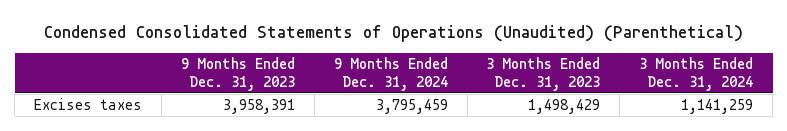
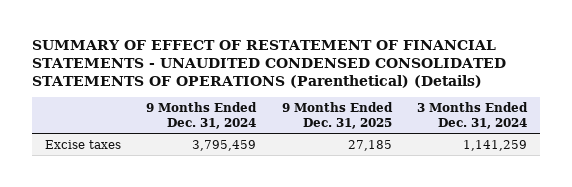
- Condensed Consolidated Statements of Operations (Unaudited) (Parenthetical)
+ SUMMARY OF EFFECT OF RESTATEMENT OF FINANCIAL STATEMENTS - UNAUDITED CONDENSED CONSOLIDATED STATEMENTS OF OPERATIONS (Parenthetical) (Details)
- | 9 Months Ended Dec. 31, 2023 | 9 Months Ended Dec. 31, 2024 | 3 Months Ended Dec. 31, 2023 | 3 Months Ended Dec. 31, 2024
+ | 9 Months Ended Dec. 31, 2024 | 9 Months Ended Dec. 31, 2025 | 3 Months Ended Dec. 31, 2024
- Excises taxes | 3,958,391 | 3,795,459 | 1,498,429 | 1,141,259
+ Excise taxes | 3,795,459 | 27,185 | 1,141,259

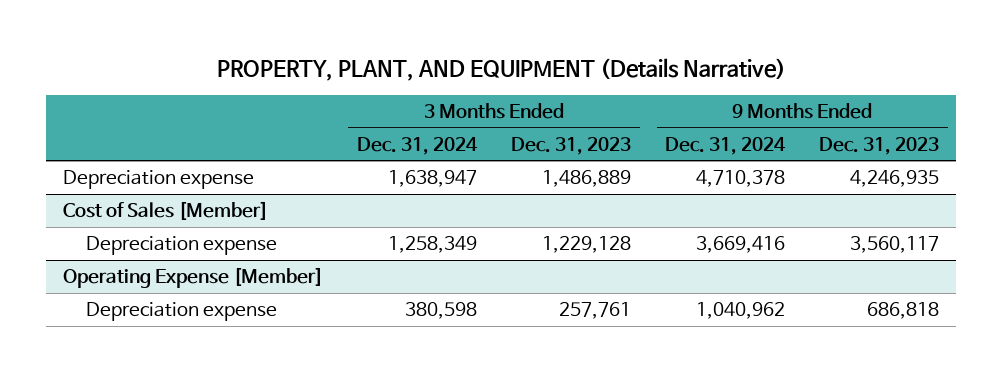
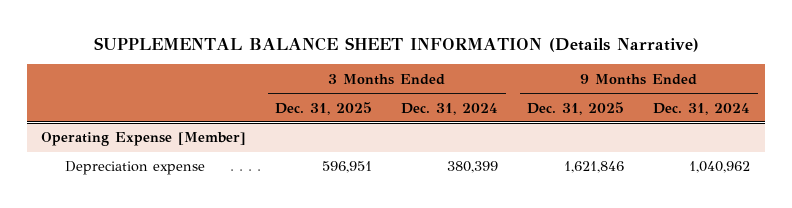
- PROPERTY, PLANT, AND EQUIPMENT (Details Narrative)
+ SUPPLEMENTAL BALANCE SHEET INFORMATION (Details Narrative)
- | 3 Months Ended Dec. 31, 2024 | 3 Months Ended Dec. 31, 2023 | 9 Months Ended Dec. 31, 2024 | 9 Months Ended Dec. 31, 2023
+ | 3 Months Ended Dec. 31, 2025 | 3 Months Ended Dec. 31, 2024 | 9 Months Ended Dec. 31, 2025 | 9 Months Ended Dec. 31, 2024
- Depreciation expense | 1,638,947 | 1,486,889 | 4,710,378 | 4,246,935
- Cost of Sales [Member]
- Depreciation expense | 1,258,349 | 1,229,128 | 3,669,416 | 3,560,117
@ Operating Expense [Member]
- Depreciation expense | 380,598 | 257,761 | 1,040,962 | 686,818
+ Depreciation expense | 596,951 | 380,399 | 1,621,846 | 1,040,962

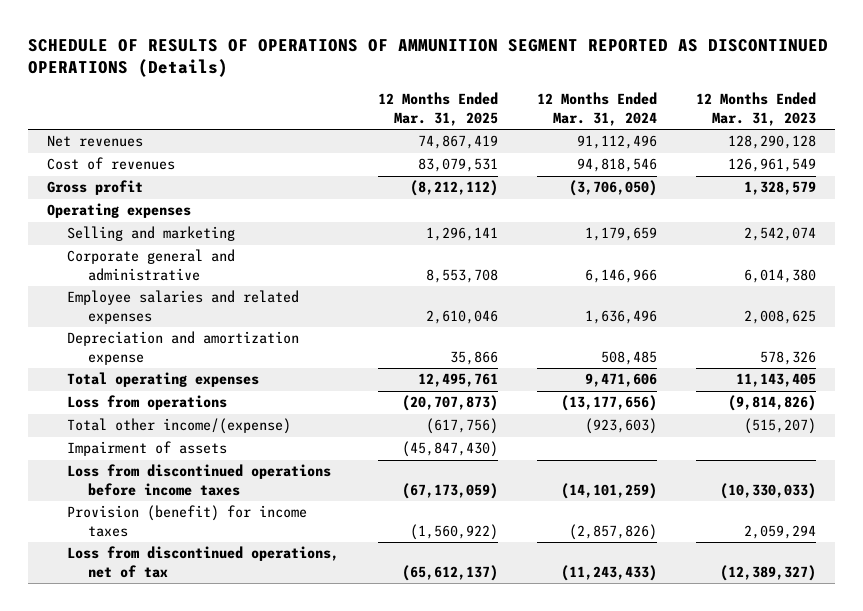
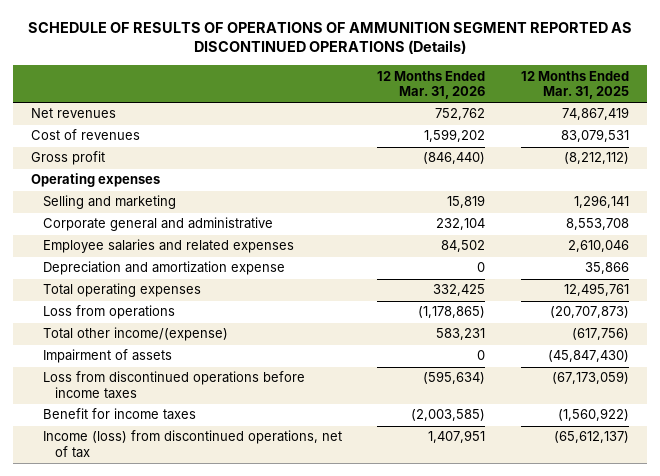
- | 12 Months Ended Mar. 31, 2025 | 12 Months Ended Mar. 31, 2024 | 12 Months Ended Mar. 31, 2023
+ | 12 Months Ended Mar. 31, 2026 | 12 Months Ended Mar. 31, 2025
- Provision (benefit) for income taxes | (1,560,922) | (2,857,826) | 2,059,294
- Loss from discontinued operations, net of tax | (65,612,137) | (11,243,433) | (12,389,327)
+ Benefit for income taxes | (2,003,585) | (1,560,922)
+ Income (loss) from discontinued operations, net of tax | 1,407,951 | (65,612,137)

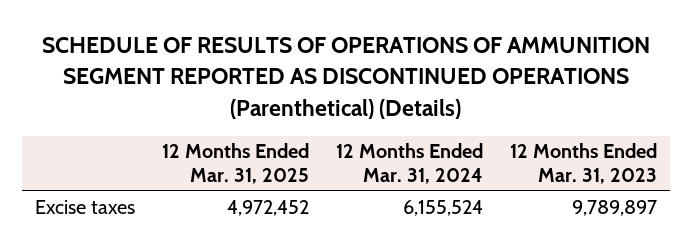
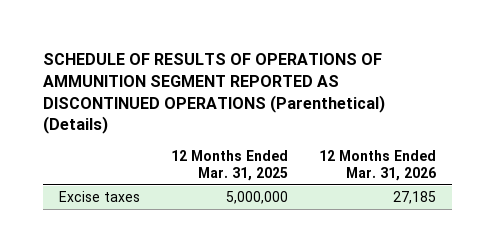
- | 12 Months Ended Mar. 31, 2025 | 12 Months Ended Mar. 31, 2024 | 12 Months Ended Mar. 31, 2023
+ | 12 Months Ended Mar. 31, 2025 | 12 Months Ended Mar. 31, 2026
- Excise taxes | 4,972,452 | 6,155,524 | 9,789,897
+ Excise taxes | 5,000,000 | 27,185

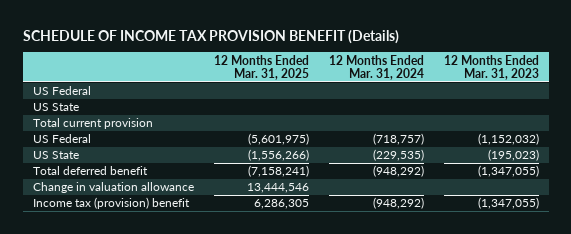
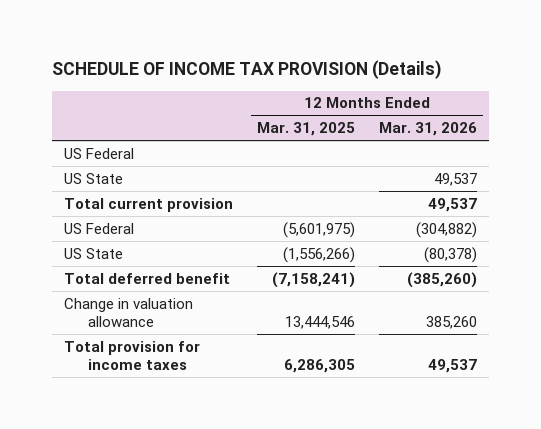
- SCHEDULE OF INCOME TAX PROVISION BENEFIT (Details)
+ SCHEDULE OF INCOME TAX PROVISION (Details)
- | 12 Months Ended Mar. 31, 2025 | 12 Months Ended Mar. 31, 2024 | 12 Months Ended Mar. 31, 2023
+ | 12 Months Ended Mar. 31, 2025 | 12 Months Ended Mar. 31, 2026
- Income tax (provision) benefit | 6,286,305 | (948,292) | (1,347,055)
+ Total provision for income taxes | 6,286,305 | 49,537

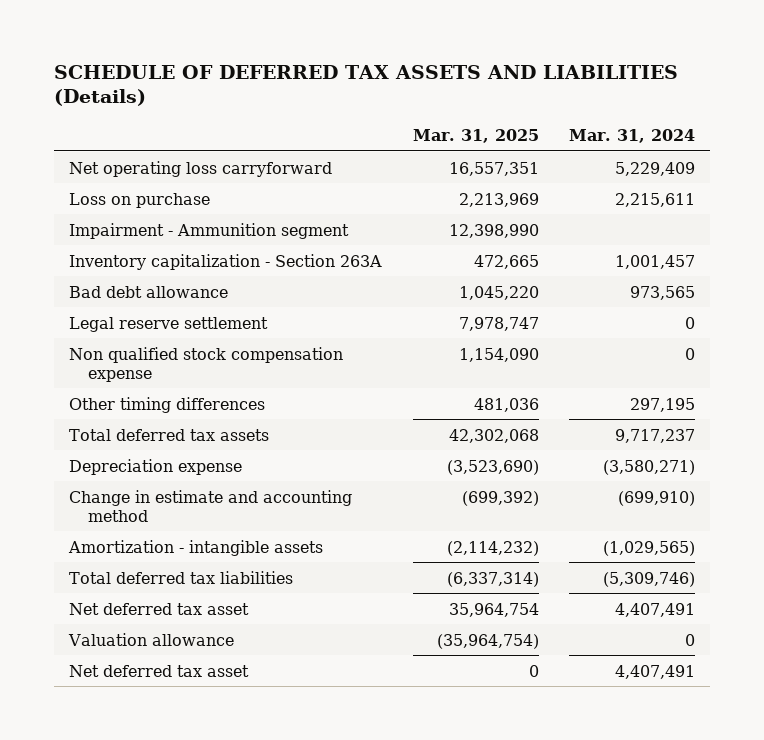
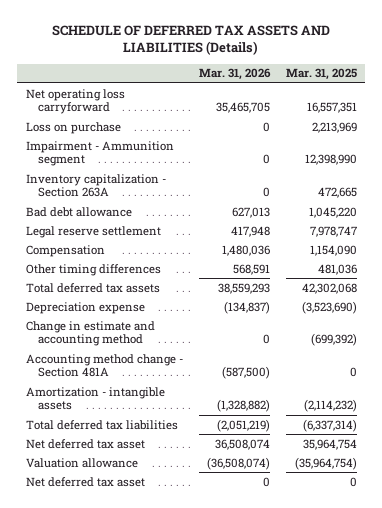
- | Mar. 31, 2025 | Mar. 31, 2024
+ | Mar. 31, 2026 | Mar. 31, 2025
- Non qualified stock compensation expense | 1,154,090 | 0
+ Compensation | 1,480,036 | 1,154,090
+ Accounting method change - Section 481A | (587,500) | 0

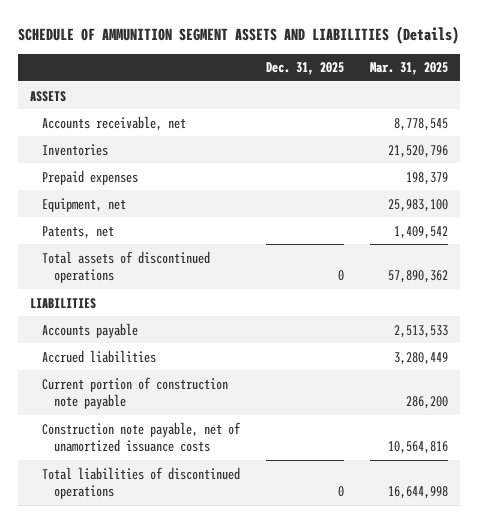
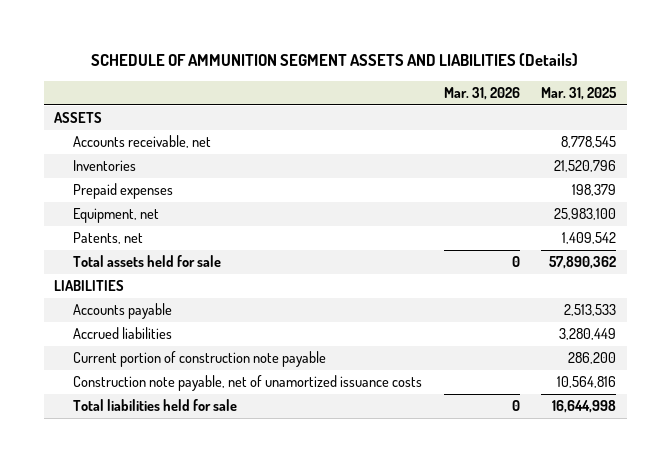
- | Dec. 31, 2025 | Mar. 31, 2025
+ | Mar. 31, 2026 | Mar. 31, 2025
- Total assets of discontinued operations | 0 | 57,890,362
+ Total assets held for sale | 0 | 57,890,362
- Total liabilities of discontinued operations | 0 | 16,644,998
+ Total liabilities held for sale | 0 | 16,644,998

